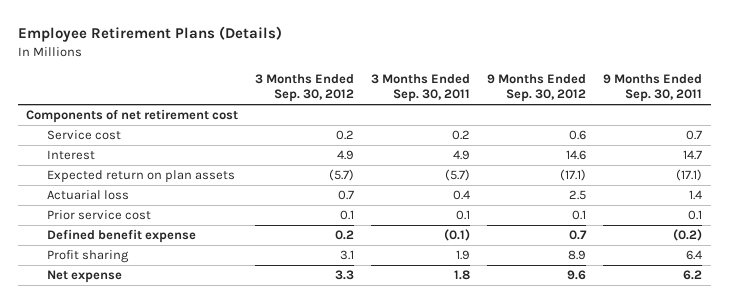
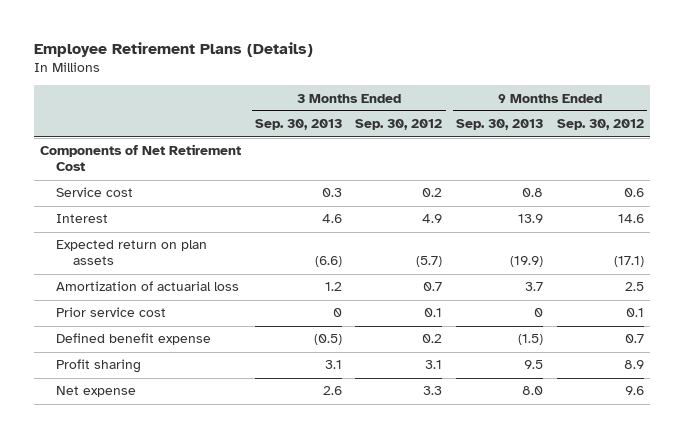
- | 3 Months Ended Sep. 30, 2012 | 3 Months Ended Sep. 30, 2011 | 9 Months Ended Sep. 30, 2012 | 9 Months Ended Sep. 30, 2011
+ | 3 Months Ended Sep. 30, 2013 | 3 Months Ended Sep. 30, 2012 | 9 Months Ended Sep. 30, 2013 | 9 Months Ended Sep. 30, 2012
- Components of net retirement cost
+ Components of Net Retirement Cost
- Actuarial loss | 0.7 | 0.4 | 2.5 | 1.4
+ Amortization of actuarial loss | 1.2 | 0.7 | 3.7 | 2.5

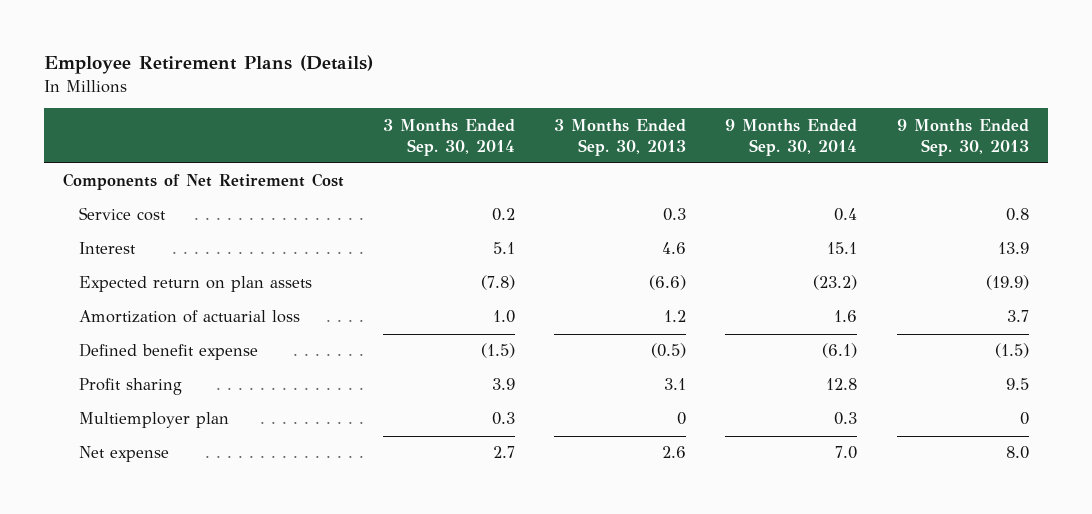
- | 3 Months Ended Sep. 30, 2013 | 3 Months Ended Sep. 30, 2012 | 9 Months Ended Sep. 30, 2013 | 9 Months Ended Sep. 30, 2012
+ | 3 Months Ended Sep. 30, 2014 | 3 Months Ended Sep. 30, 2013 | 9 Months Ended Sep. 30, 2014 | 9 Months Ended Sep. 30, 2013
- Prior service cost | 0 | 0.1 | 0 | 0.1
+ Multiemployer plan | 0.3 | 0 | 0.3 | 0

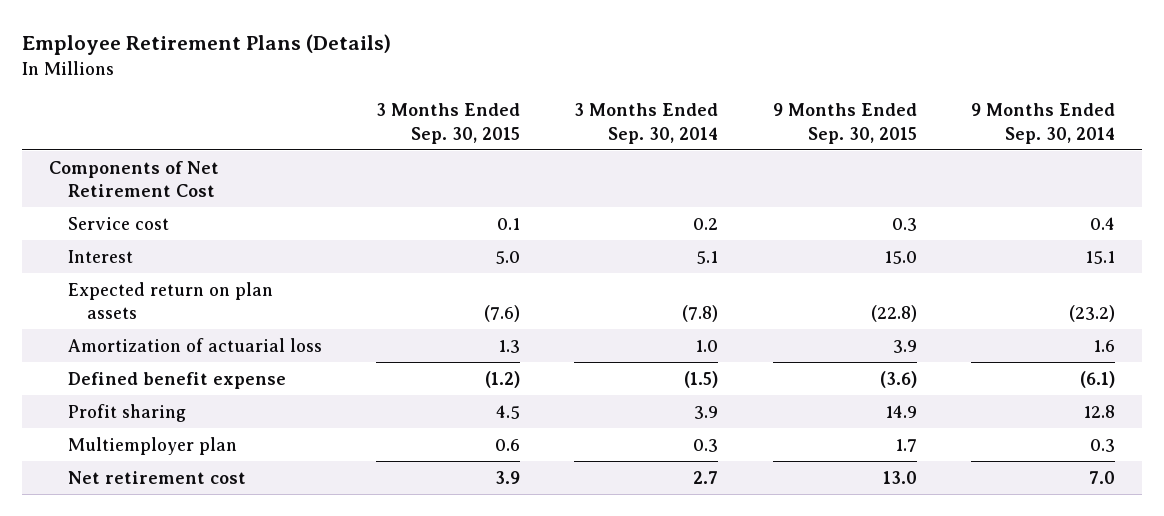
- | 3 Months Ended Sep. 30, 2014 | 3 Months Ended Sep. 30, 2013 | 9 Months Ended Sep. 30, 2014 | 9 Months Ended Sep. 30, 2013
+ | 3 Months Ended Sep. 30, 2015 | 3 Months Ended Sep. 30, 2014 | 9 Months Ended Sep. 30, 2015 | 9 Months Ended Sep. 30, 2014
- Net expense | 2.7 | 2.6 | 7.0 | 8.0
+ Net retirement cost | 3.9 | 2.7 | 13.0 | 7.0

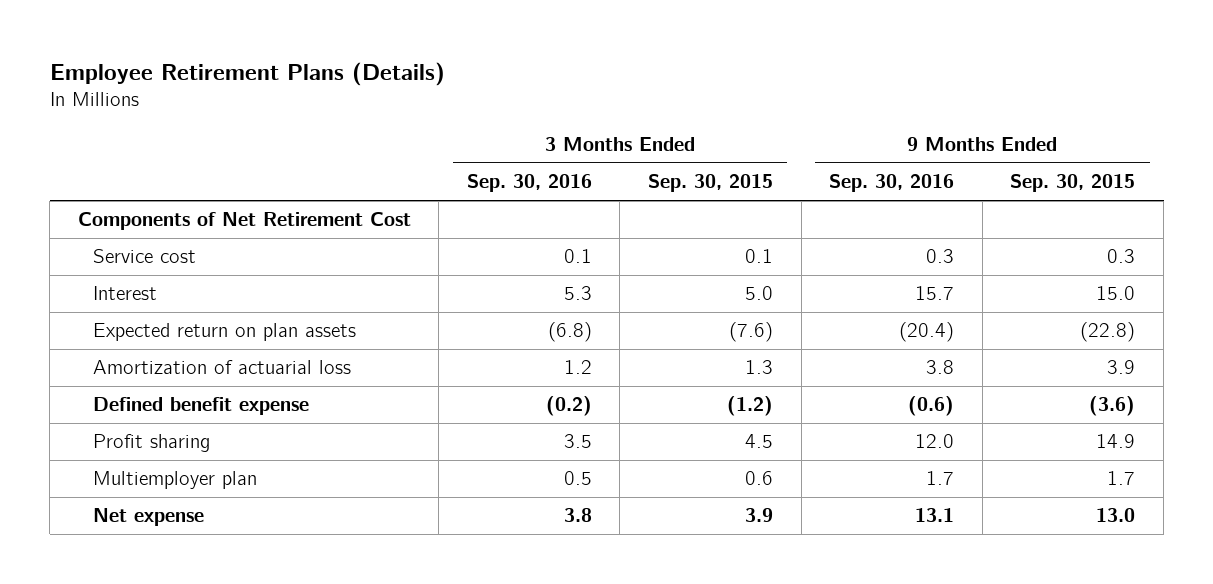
- | 3 Months Ended Sep. 30, 2015 | 3 Months Ended Sep. 30, 2014 | 9 Months Ended Sep. 30, 2015 | 9 Months Ended Sep. 30, 2014
+ | 3 Months Ended Sep. 30, 2016 | 3 Months Ended Sep. 30, 2015 | 9 Months Ended Sep. 30, 2016 | 9 Months Ended Sep. 30, 2015
- Net retirement cost | 3.9 | 2.7 | 13.0 | 7.0
+ Net expense | 3.8 | 3.9 | 13.1 | 13.0

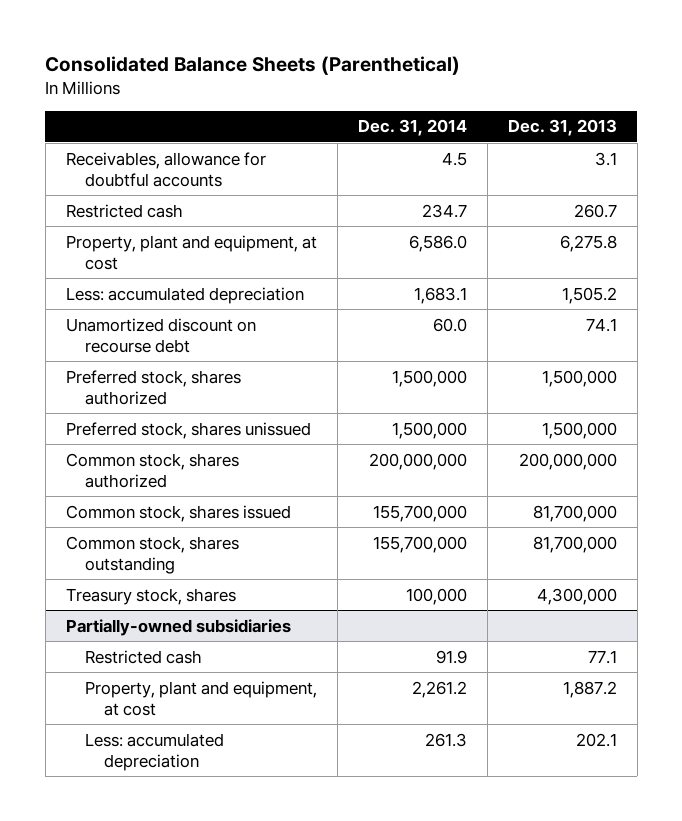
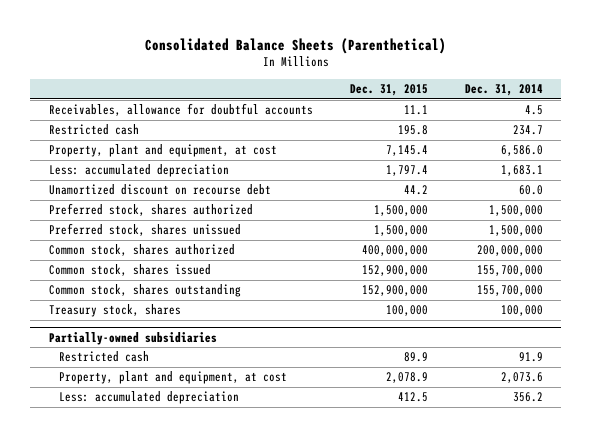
- | Dec. 31, 2014 | Dec. 31, 2013
+ | Dec. 31, 2015 | Dec. 31, 2014
@ Partially-owned subsidiaries
- Property, plant and equipment, at cost | 2,261.2 | 1,887.2
- Less: accumulated depreciation | 261.3 | 202.1
+ Property, plant and equipment, at cost | 2,078.9 | 2,073.6
+ Less: accumulated depreciation | 412.5 | 356.2

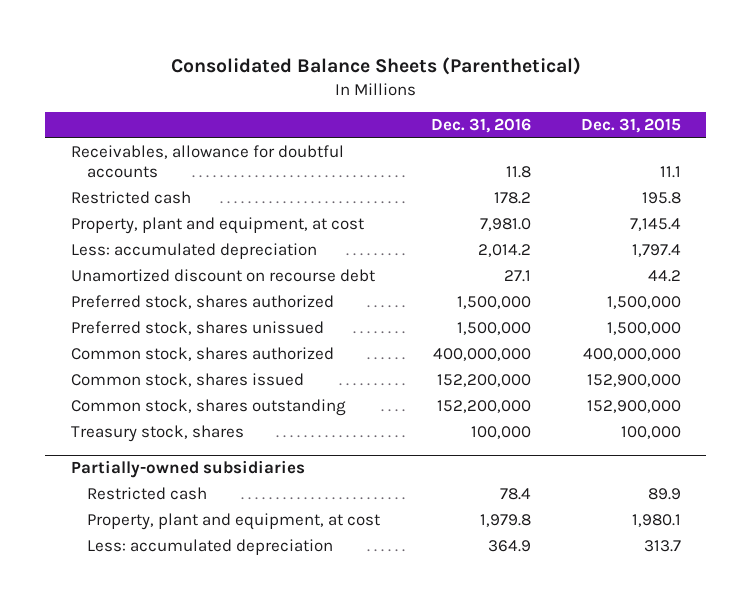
- | Dec. 31, 2015 | Dec. 31, 2014
+ | Dec. 31, 2016 | Dec. 31, 2015
@ Partially-owned subsidiaries
- Property, plant and equipment, at cost | 2,078.9 | 2,073.6
- Less: accumulated depreciation | 412.5 | 356.2
+ Property, plant and equipment, at cost | 1,979.8 | 1,980.1
+ Less: accumulated depreciation | 364.9 | 313.7

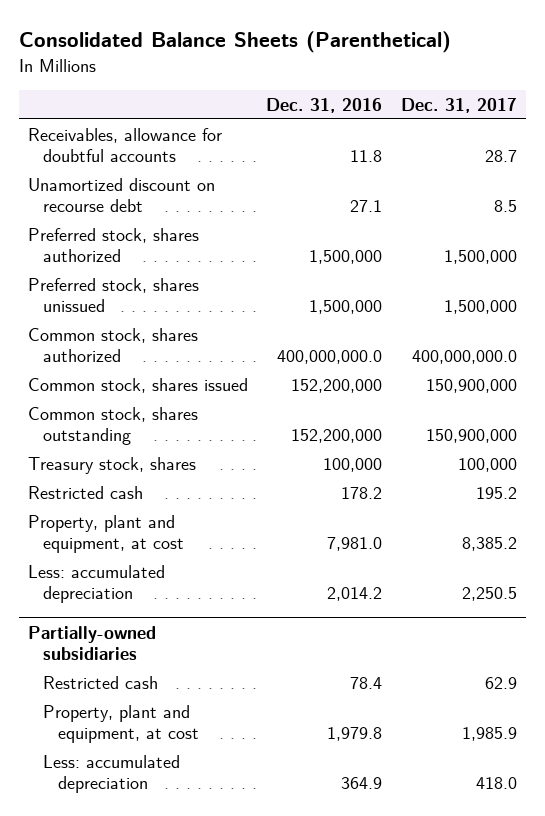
- | Dec. 31, 2016 | Dec. 31, 2015
+ | Dec. 31, 2016 | Dec. 31, 2017
- Common stock, shares authorized | 400,000,000 | 400,000,000
+ Common stock, shares authorized | 400,000,000.0 | 400,000,000.0
moved down: Restricted cash | 178.2 | 195.2
moved down: Property, plant and equipment, at cost | 7,981.0 | 8,385.2
moved down: Less: accumulated depreciation | 2,014.2 | 2,250.5

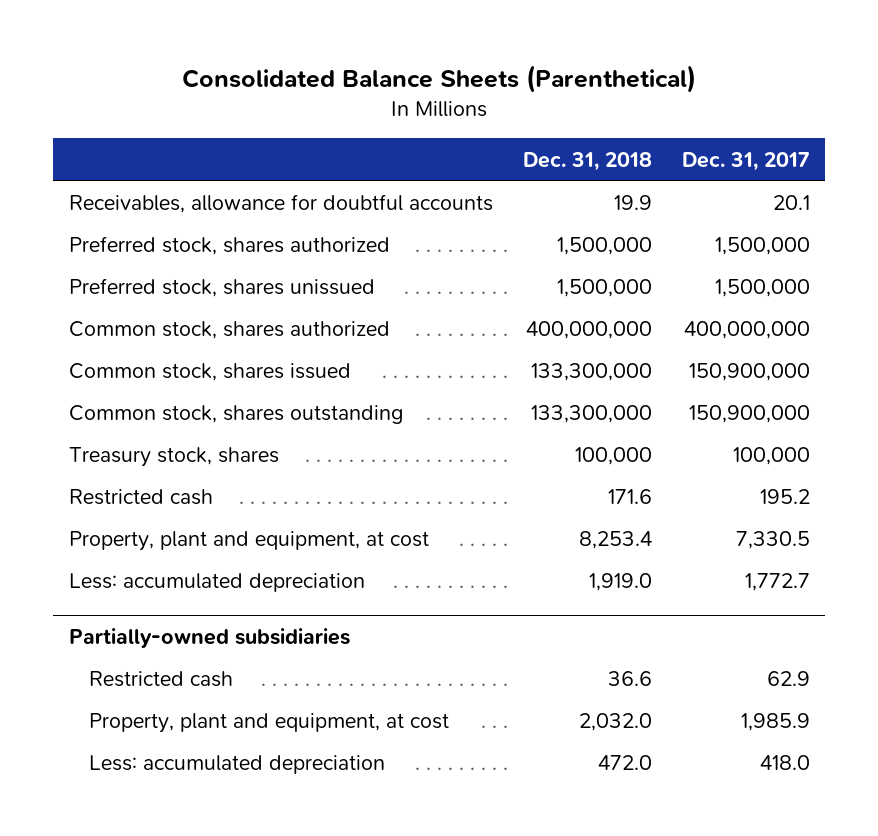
- | Dec. 31, 2016 | Dec. 31, 2017
+ | Dec. 31, 2018 | Dec. 31, 2017
- Receivables, allowance for doubtful accounts | 11.8 | 28.7
- Unamortized discount on recourse debt | 27.1 | 8.5
+ Receivables, allowance for doubtful accounts | 19.9 | 20.1
- Common stock, shares authorized | 400,000,000.0 | 400,000,000.0
+ Common stock, shares authorized | 400,000,000 | 400,000,000
- Property, plant and equipment, at cost | 7,981.0 | 8,385.2
- Less: accumulated depreciation | 2,014.2 | 2,250.5
+ Property, plant and equipment, at cost | 8,253.4 | 7,330.5
+ Less: accumulated depreciation | 1,919.0 | 1,772.7

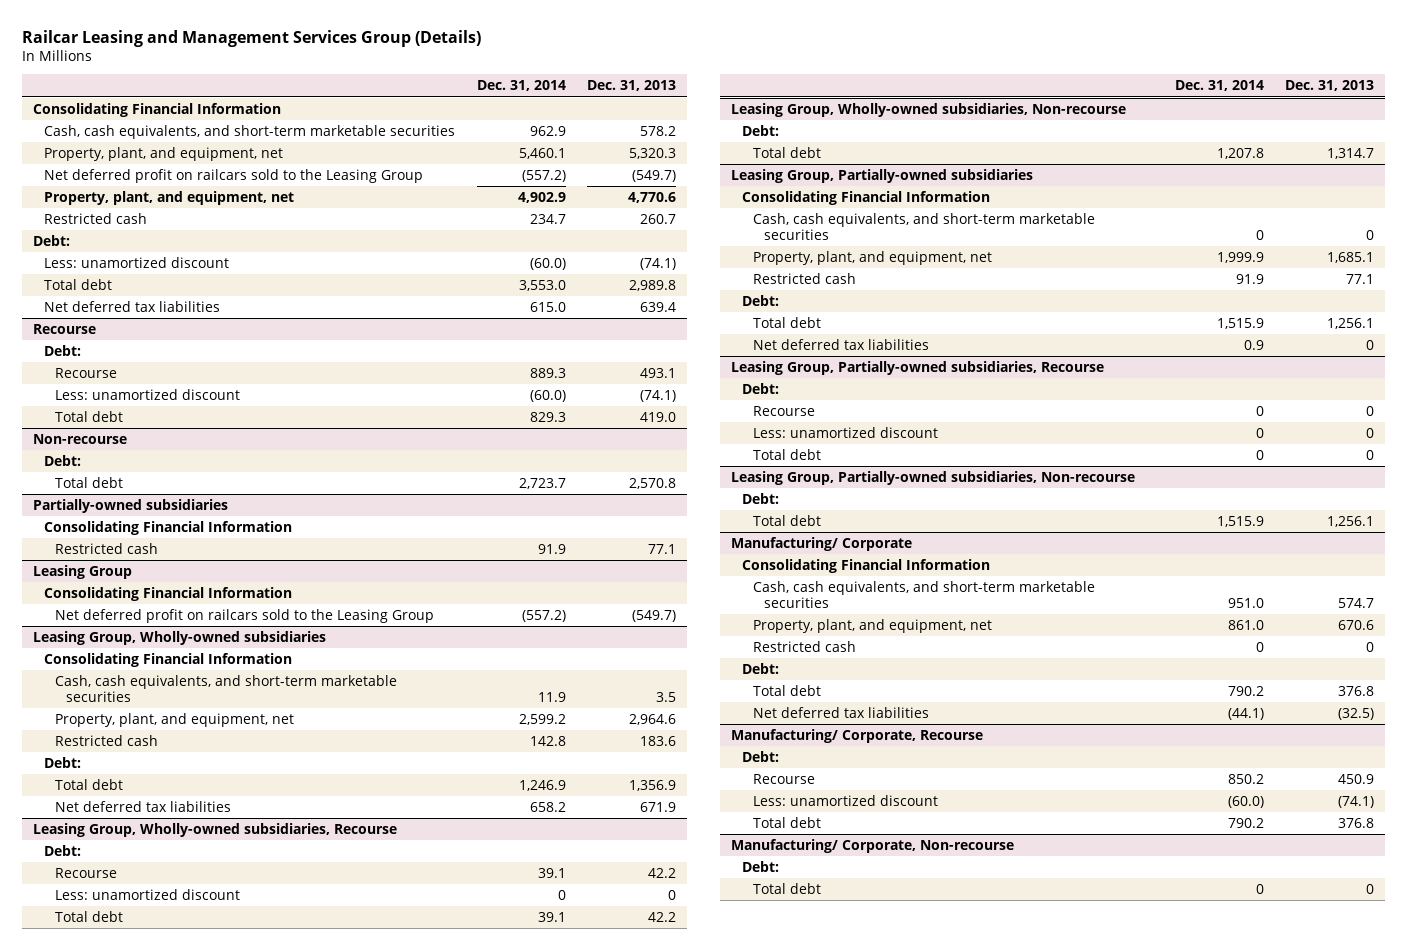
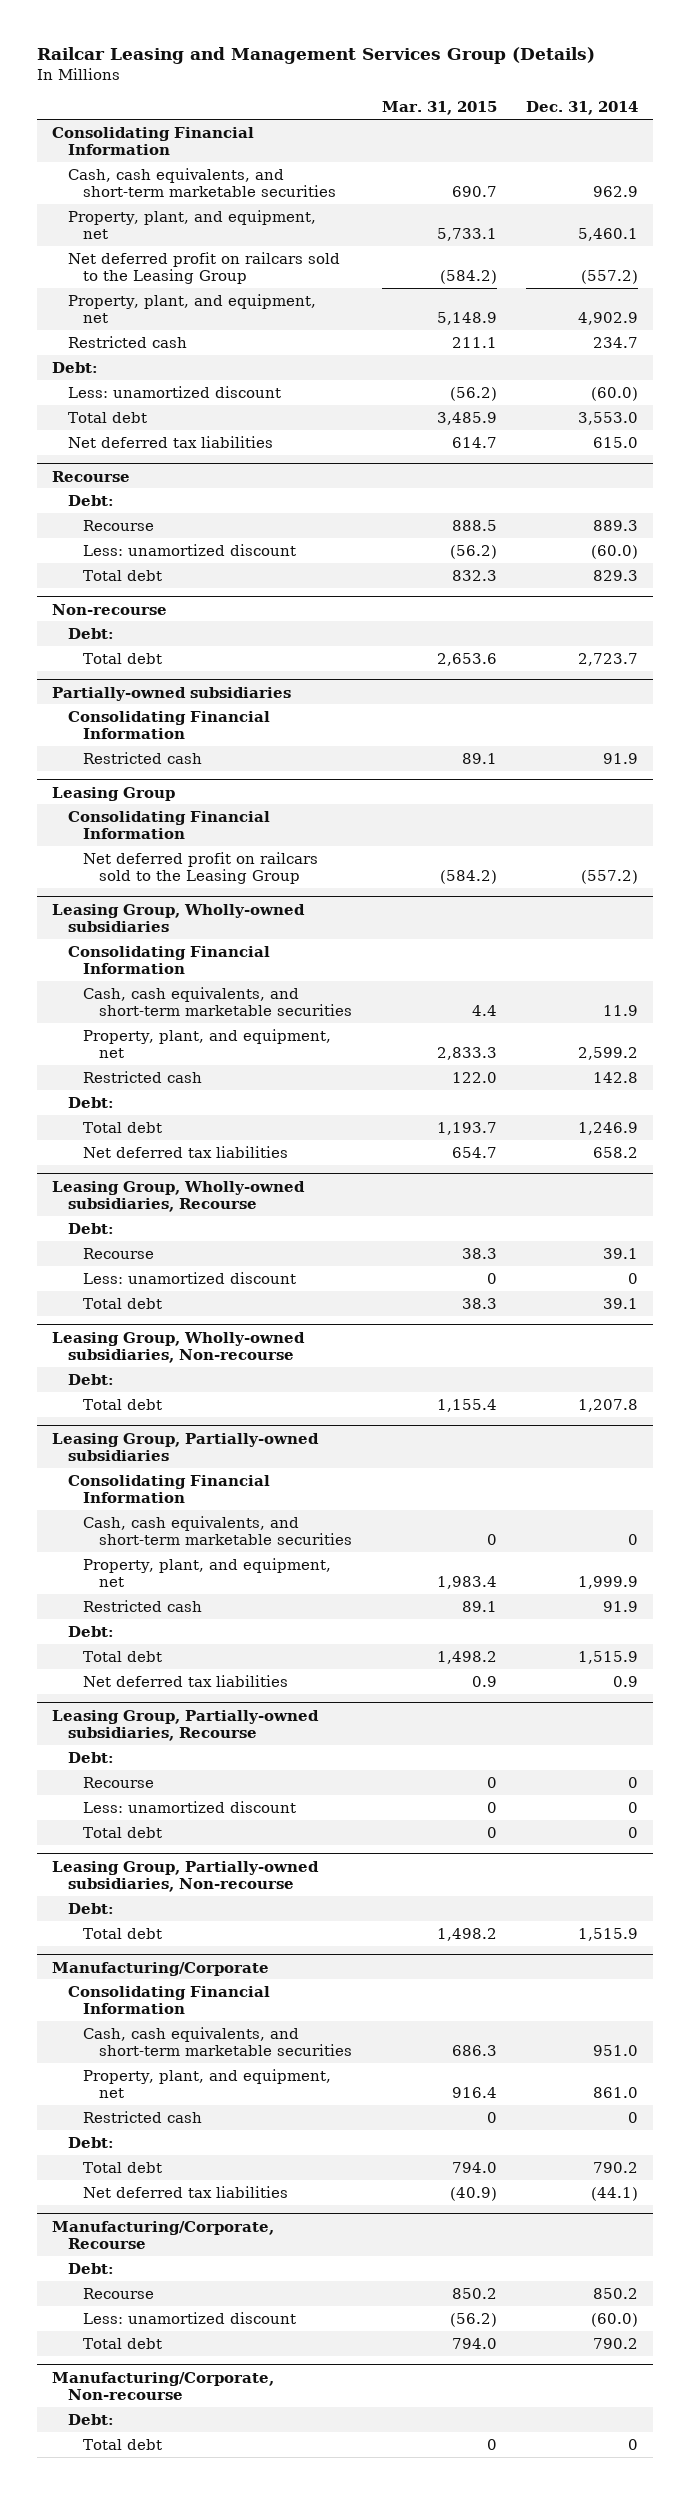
- | Dec. 31, 2014 | Dec. 31, 2013
+ | Mar. 31, 2015 | Dec. 31, 2014
- Manufacturing/ Corporate
+ Manufacturing/Corporate
- Manufacturing/ Corporate, Recourse
+ Manufacturing/Corporate, Recourse
- Manufacturing/ Corporate, Non-recourse
+ Manufacturing/Corporate, Non-recourse

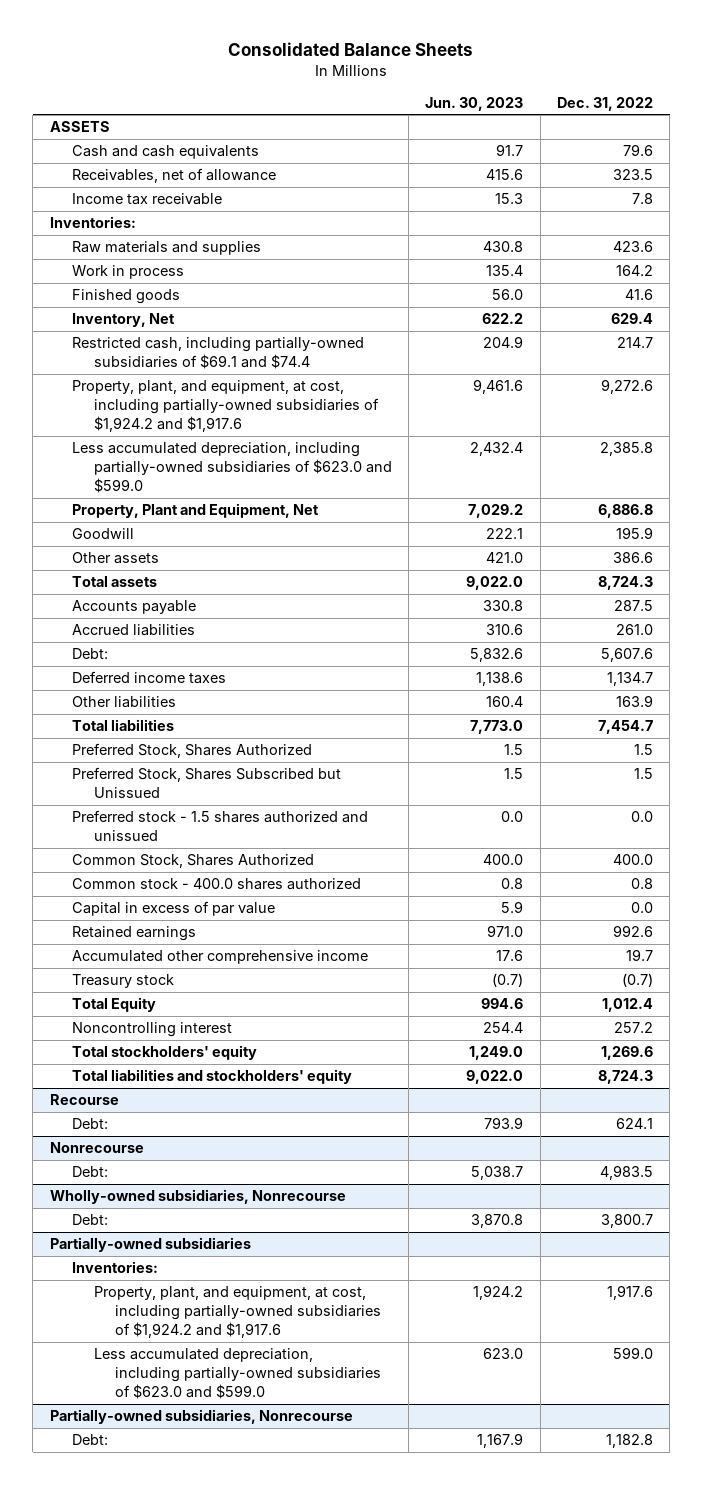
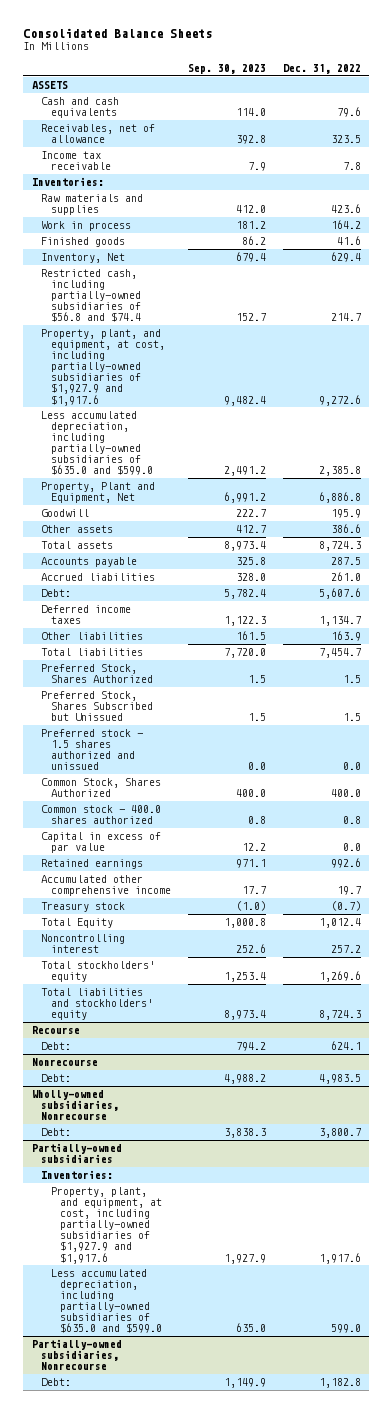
- | Jun. 30, 2023 | Dec. 31, 2022
+ | Sep. 30, 2023 | Dec. 31, 2022
- Restricted cash, including partially-owned subsidiaries of $69.1 and $74.4 | 204.9 | 214.7
- Property, plant, and equipment, at cost, including partially-owned subsidiaries of $1,924.2 and $1,917.6 | 9,461.6 | 9,272.6
- Less accumulated depreciation, including partially-owned subsidiaries of $623.0 and $599.0 | 2,432.4 | 2,385.8
+ Restricted cash, including partially-owned subsidiaries of $56.8 and $74.4 | 152.7 | 214.7
+ Property, plant, and equipment, at cost, including partially-owned subsidiaries of $1,927.9 and $1,917.6 | 9,482.4 | 9,272.6
+ Less accumulated depreciation, including partially-owned subsidiaries of $635.0 and $599.0 | 2,491.2 | 2,385.8
@ Partially-owned subsidiaries
- Property, plant, and equipment, at cost, including partially-owned subsidiaries of $1,924.2 and $1,917.6 | 1,924.2 | 1,917.6
- Less accumulated depreciation, including partially-owned subsidiaries of $623.0 and $599.0 | 623.0 | 599.0
+ Property, plant, and equipment, at cost, including partially-owned subsidiaries of $1,927.9 and $1,917.6 | 1,927.9 | 1,917.6
+ Less accumulated depreciation, including partially-owned subsidiaries of $635.0 and $599.0 | 635.0 | 599.0

